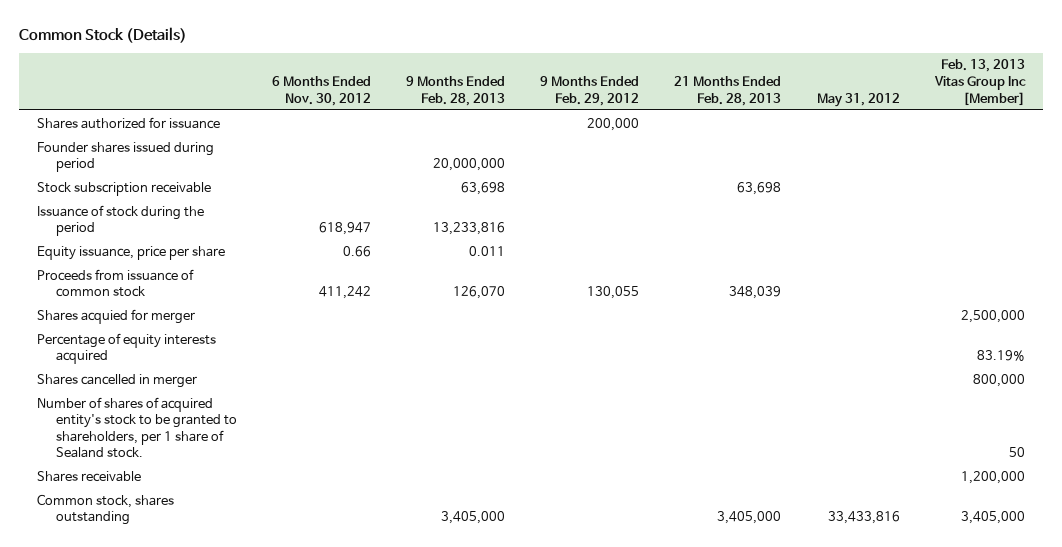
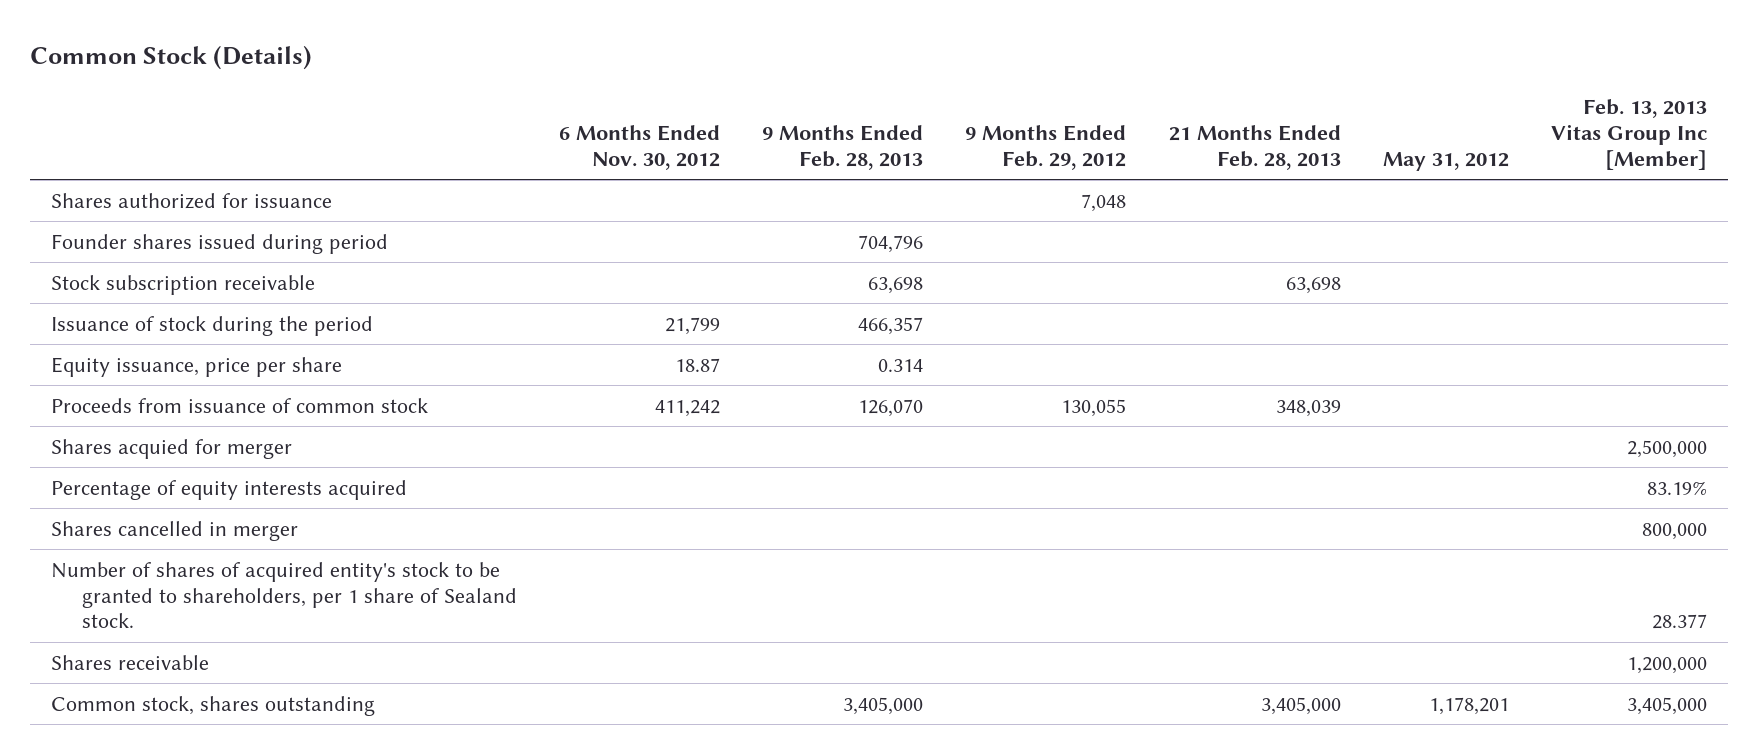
- Shares authorized for issuance | | | 200,000 | | |
- Founder shares issued during period | | 20,000,000 | | | |
+ Shares authorized for issuance | | | 7,048 | | |
+ Founder shares issued during period | | 704,796 | | | |
- Issuance of stock during the period | 618,947 | 13,233,816 | | | |
- Equity issuance, price per share | 0.66 | 0.011 | | | |
+ Issuance of stock during the period | 21,799 | 466,357 | | | |
+ Equity issuance, price per share | 18.87 | 0.314 | | | |
- Number of shares of acquired entity's stock to be granted to shareholders, per 1 share of Sealand stock. | | | | | | 50
+ Number of shares of acquired entity's stock to be granted to shareholders, per 1 share of Sealand stock. | | | | | | 28.377
- Common stock, shares outstanding | | 3,405,000 | | 3,405,000 | 33,433,816 | 3,405,000
+ Common stock, shares outstanding | | 3,405,000 | | 3,405,000 | 1,178,201 | 3,405,000

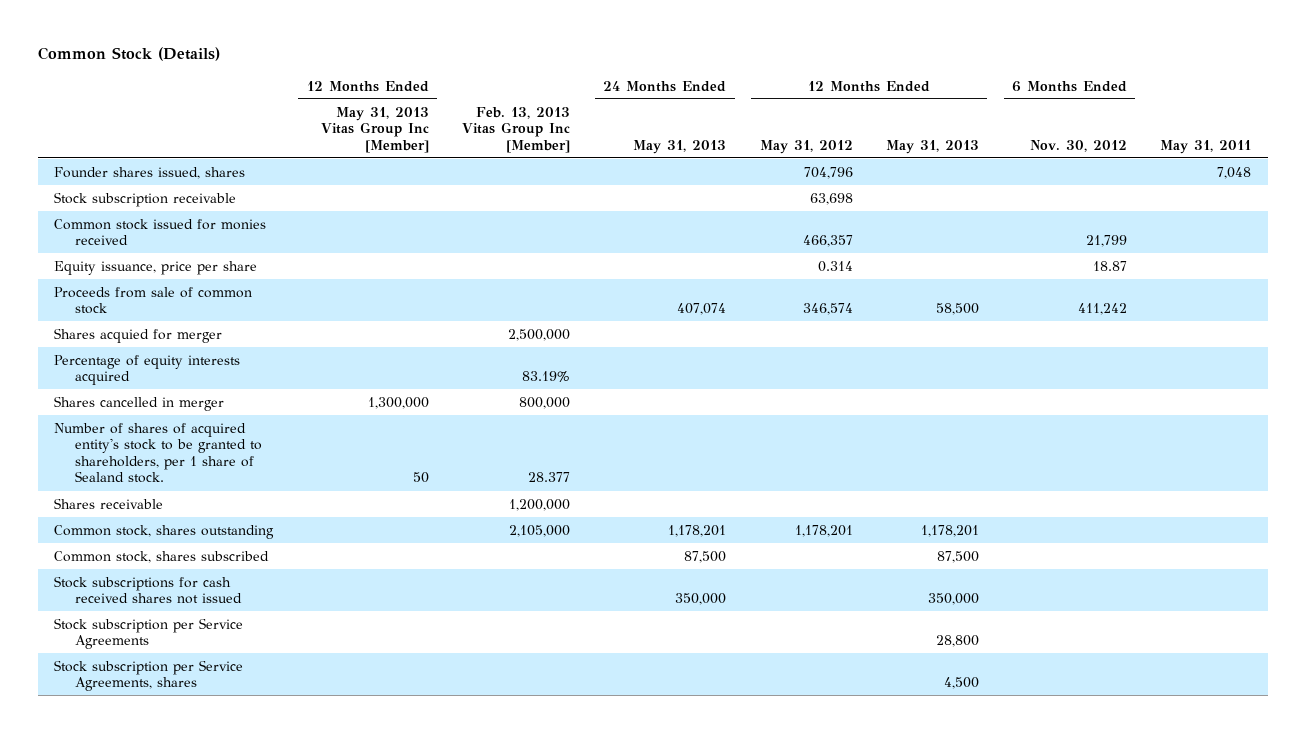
- | 6 Months Ended Nov. 30, 2012 | 9 Months Ended Feb. 28, 2013 | 9 Months Ended Feb. 29, 2012 | 21 Months Ended Feb. 28, 2013 | May 31, 2012 | Feb. 13, 2013 Vitas Group Inc [Member]
+ | 12 Months Ended May 31, 2013 Vitas Group Inc [Member] | Feb. 13, 2013 Vitas Group Inc [Member] | 24 Months Ended May 31, 2013 | 12 Months Ended May 31, 2012 | 12 Months Ended May 31, 2013 | 6 Months Ended Nov. 30, 2012 | May 31, 2011
- Shares authorized for issuance | | | 7,048 | | |
- Founder shares issued during period | | 704,796 | | | |
+ Founder shares issued, shares | | | | 704,796 | | | 7,048
- Issuance of stock during the period | 21,799 | 466,357 | | | |
+ Common stock issued for monies received | | | | 466,357 | | 21,799 |
- Proceeds from issuance of common stock | 411,242 | 126,070 | 130,055 | 348,039 | |
+ Proceeds from sale of common stock | | | 407,074 | 346,574 | 58,500 | 411,242 |
- Common stock, shares outstanding | | 3,405,000 | | 3,405,000 | 1,178,201 | 3,405,000
+ Common stock, shares outstanding | | 2,105,000 | 1,178,201 | 1,178,201 | 1,178,201 | |
+ Common stock, shares subscribed | | | 87,500 | | 87,500 | |
+ Stock subscriptions for cash received shares not issued | | | 350,000 | | 350,000 | |
+ Stock subscription per Service Agreements | | | | | 28,800 | |
+ Stock subscription per Service Agreements, shares | | | | | 4,500 | |

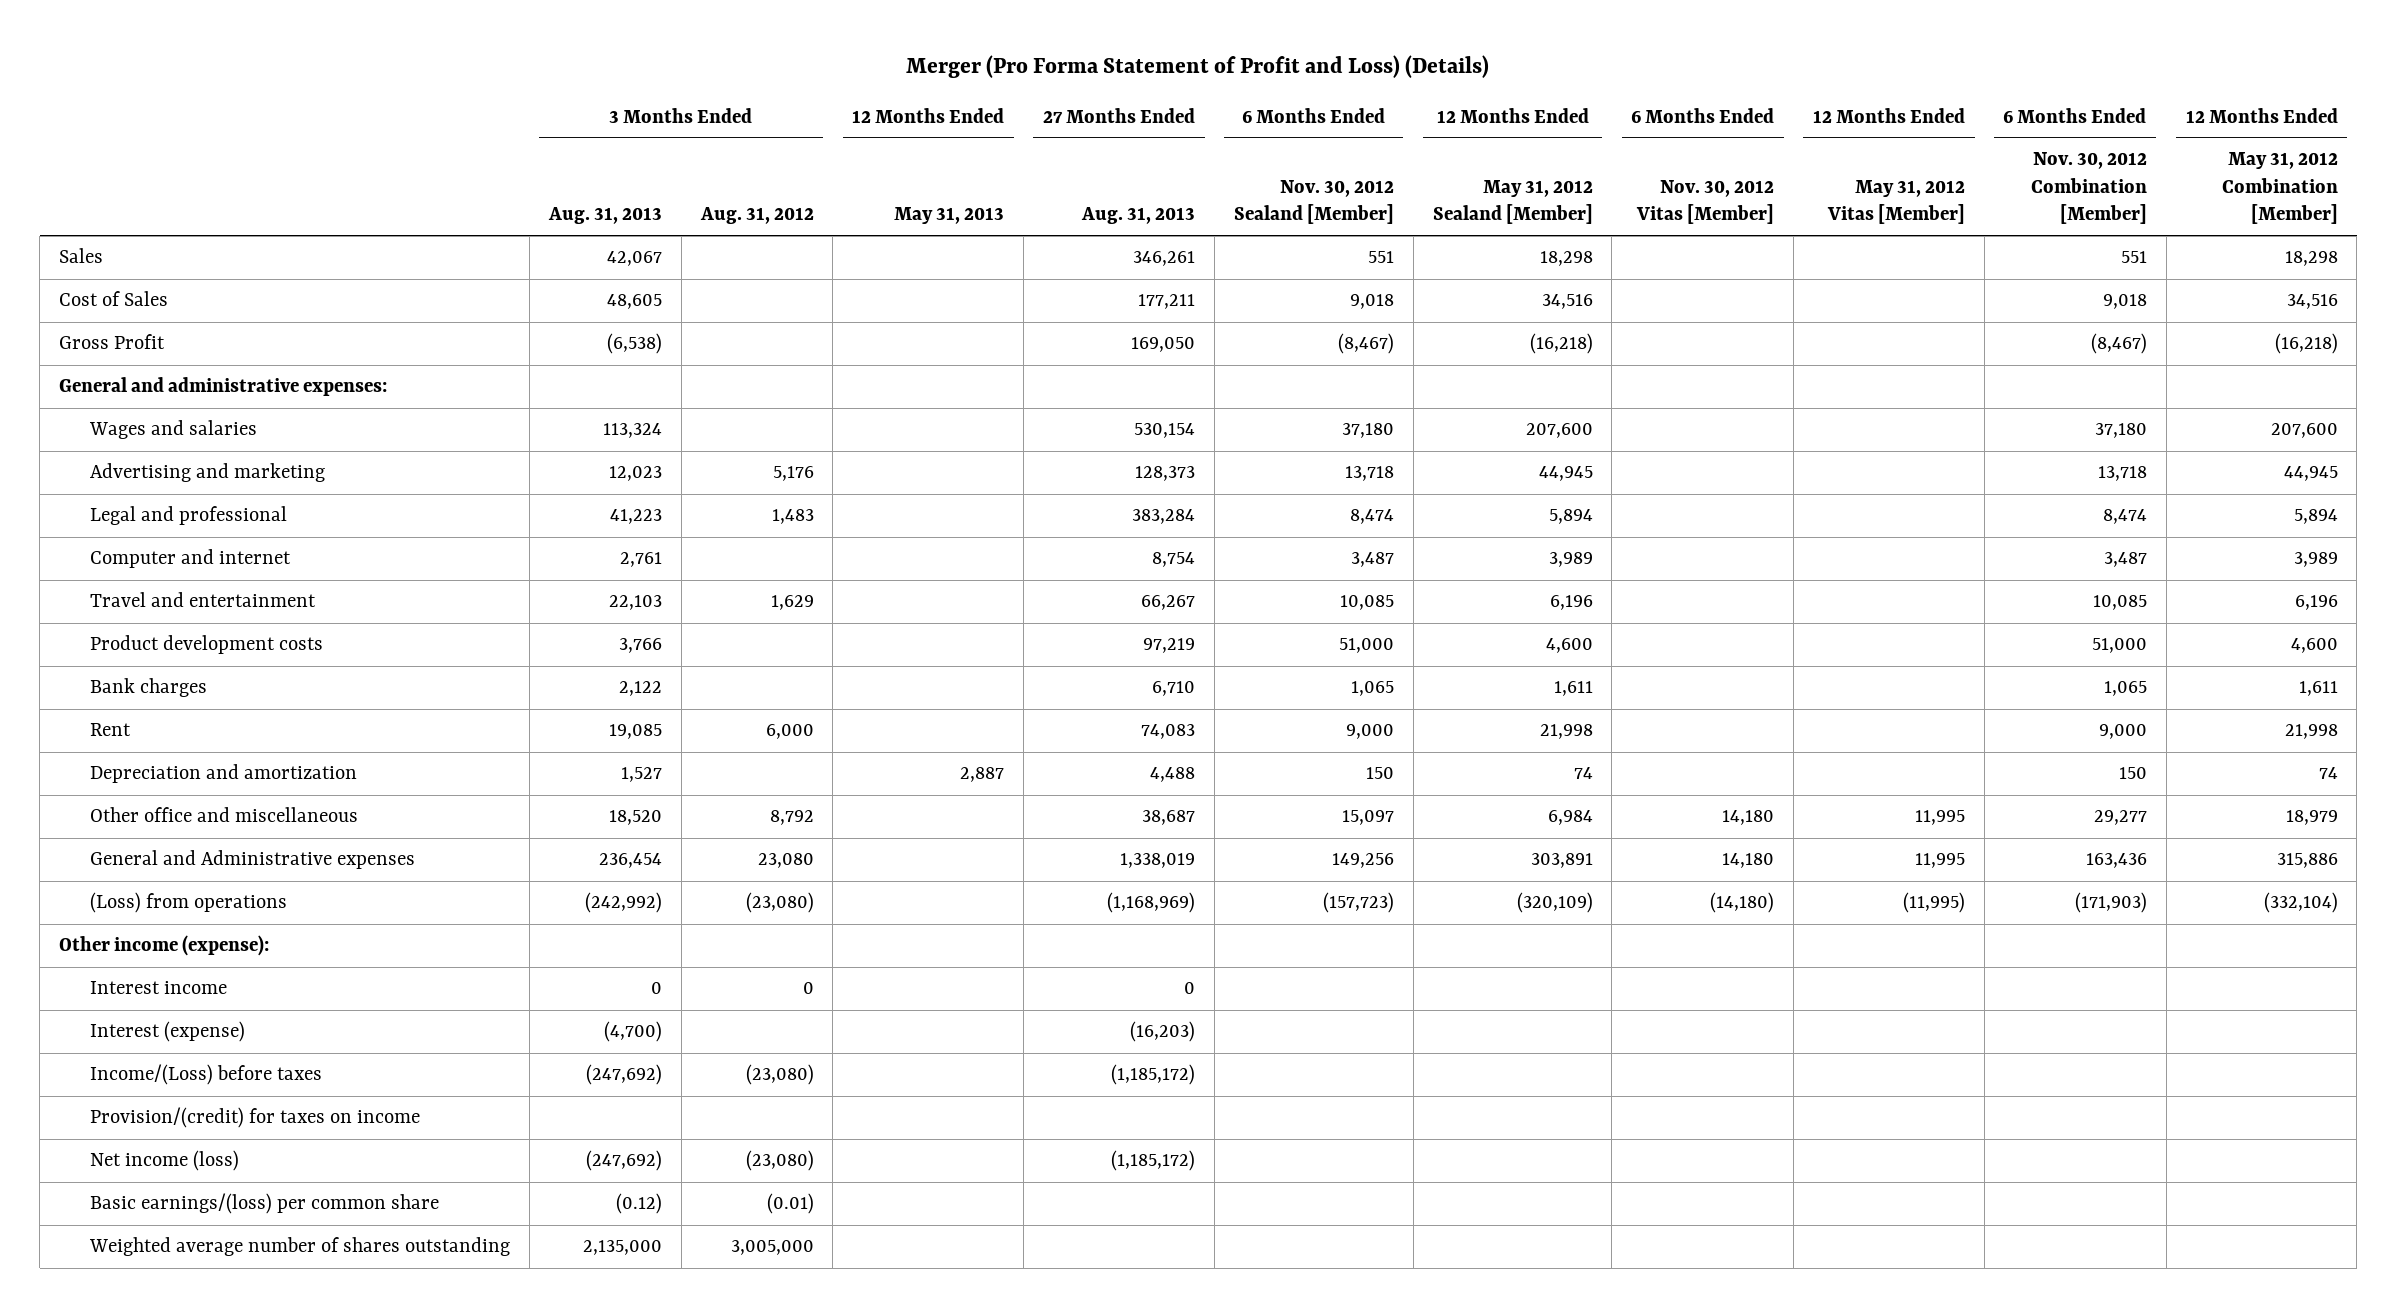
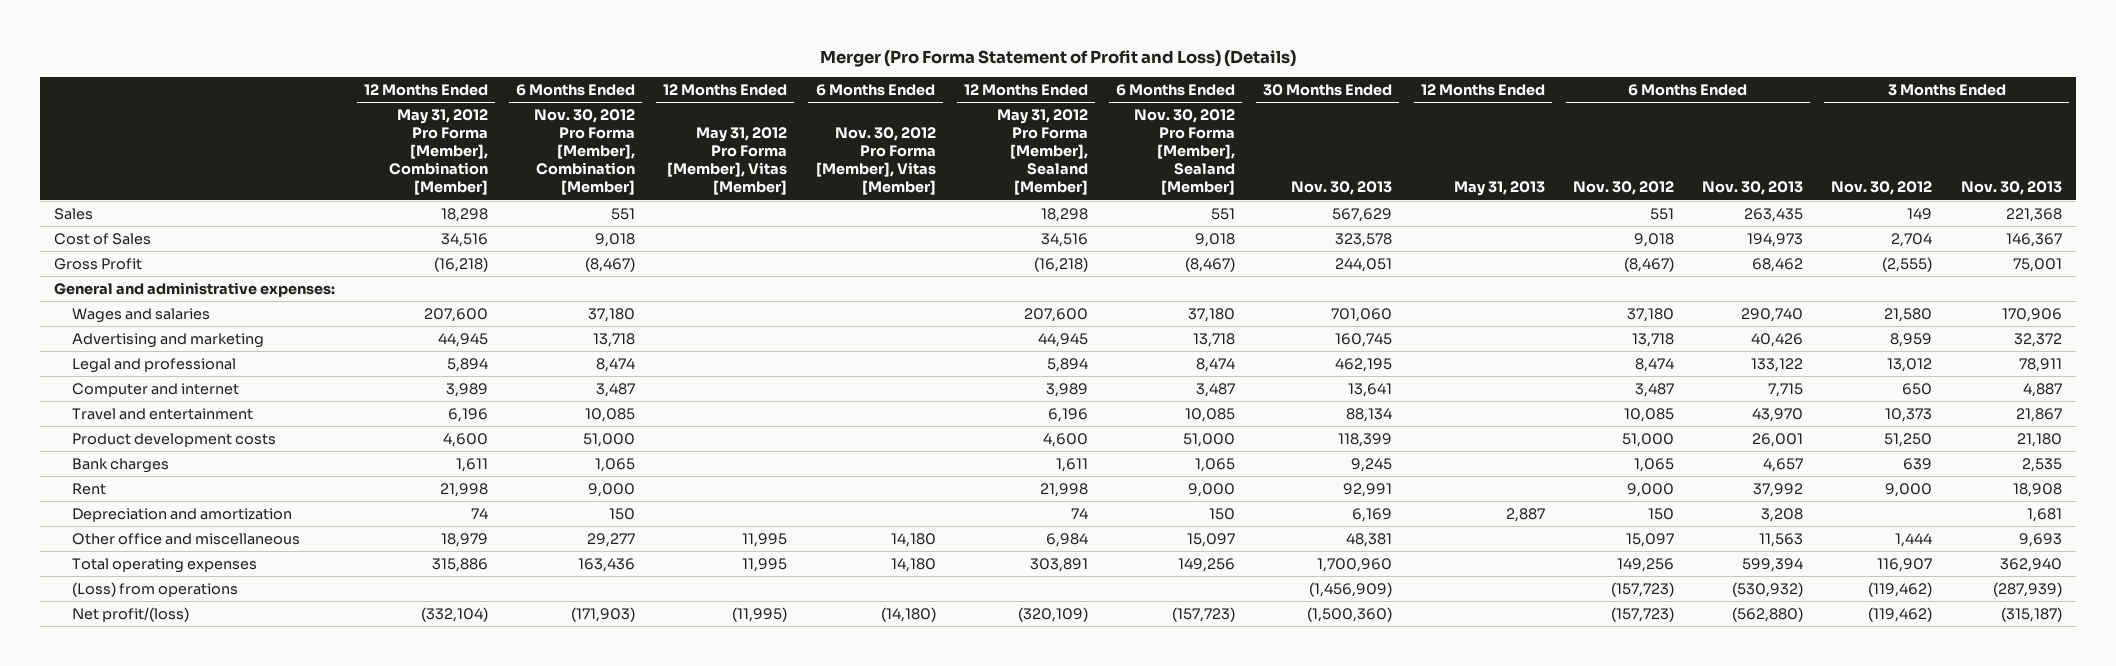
- | 3 Months Ended Aug. 31, 2013 | 3 Months Ended Aug. 31, 2012 | 12 Months Ended May 31, 2013 | 27 Months Ended Aug. 31, 2013 | 6 Months Ended Nov. 30, 2012 Sealand [Member] | 12 Months Ended May 31, 2012 Sealand [Member] | 6 Months Ended Nov. 30, 2012 Vitas [Member] | 12 Months Ended May 31, 2012 Vitas [Member] | 6 Months Ended Nov. 30, 2012 Combination [Member] | 12 Months Ended May 31, 2012 Combination [Member]
+ | 12 Months Ended May 31, 2012 Pro Forma [Member], Combination [Member] | 6 Months Ended Nov. 30, 2012 Pro Forma [Member], Combination [Member] | 12 Months Ended May 31, 2012 Pro Forma [Member], Vitas [Member] | 6 Months Ended Nov. 30, 2012 Pro Forma [Member], Vitas [Member] | 12 Months Ended May 31, 2012 Pro Forma [Member], Sealand [Member] | 6 Months Ended Nov. 30, 2012 Pro Forma [Member], Sealand [Member] | 30 Months Ended Nov. 30, 2013 | 12 Months Ended May 31, 2013 | 6 Months Ended Nov. 30, 2012 | 6 Months Ended Nov. 30, 2013 | 3 Months Ended Nov. 30, 2012 | 3 Months Ended Nov. 30, 2013
- General and Administrative expenses | 236,454 | 23,080 | | 1,338,019 | 149,256 | 303,891 | 14,180 | 11,995 | 163,436 | 315,886
+ Total operating expenses | 315,886 | 163,436 | 11,995 | 14,180 | 303,891 | 149,256 | 1,700,960 | | 149,256 | 599,394 | 116,907 | 362,940
- Other income (expense):
- Interest income | 0 | 0 | | 0 | | | | | |
- Interest (expense) | (4,700) | | | (16,203) | | | | | |
- Income/(Loss) before taxes | (247,692) | (23,080) | | (1,185,172) | | | | | |
- Provision/(credit) for taxes on income
- Net income (loss) | (247,692) | (23,080) | | (1,185,172) | | | | | |
- Basic earnings/(loss) per common share | (0.12) | (0.01) | | | | | | | |
- Weighted average number of shares outstanding | 2,135,000 | 3,005,000 | | | | | | | |
+ Net profit/(loss) | (332,104) | (171,903) | (11,995) | (14,180) | (320,109) | (157,723) | (1,500,360) | | (157,723) | (562,880) | (119,462) | (315,187)

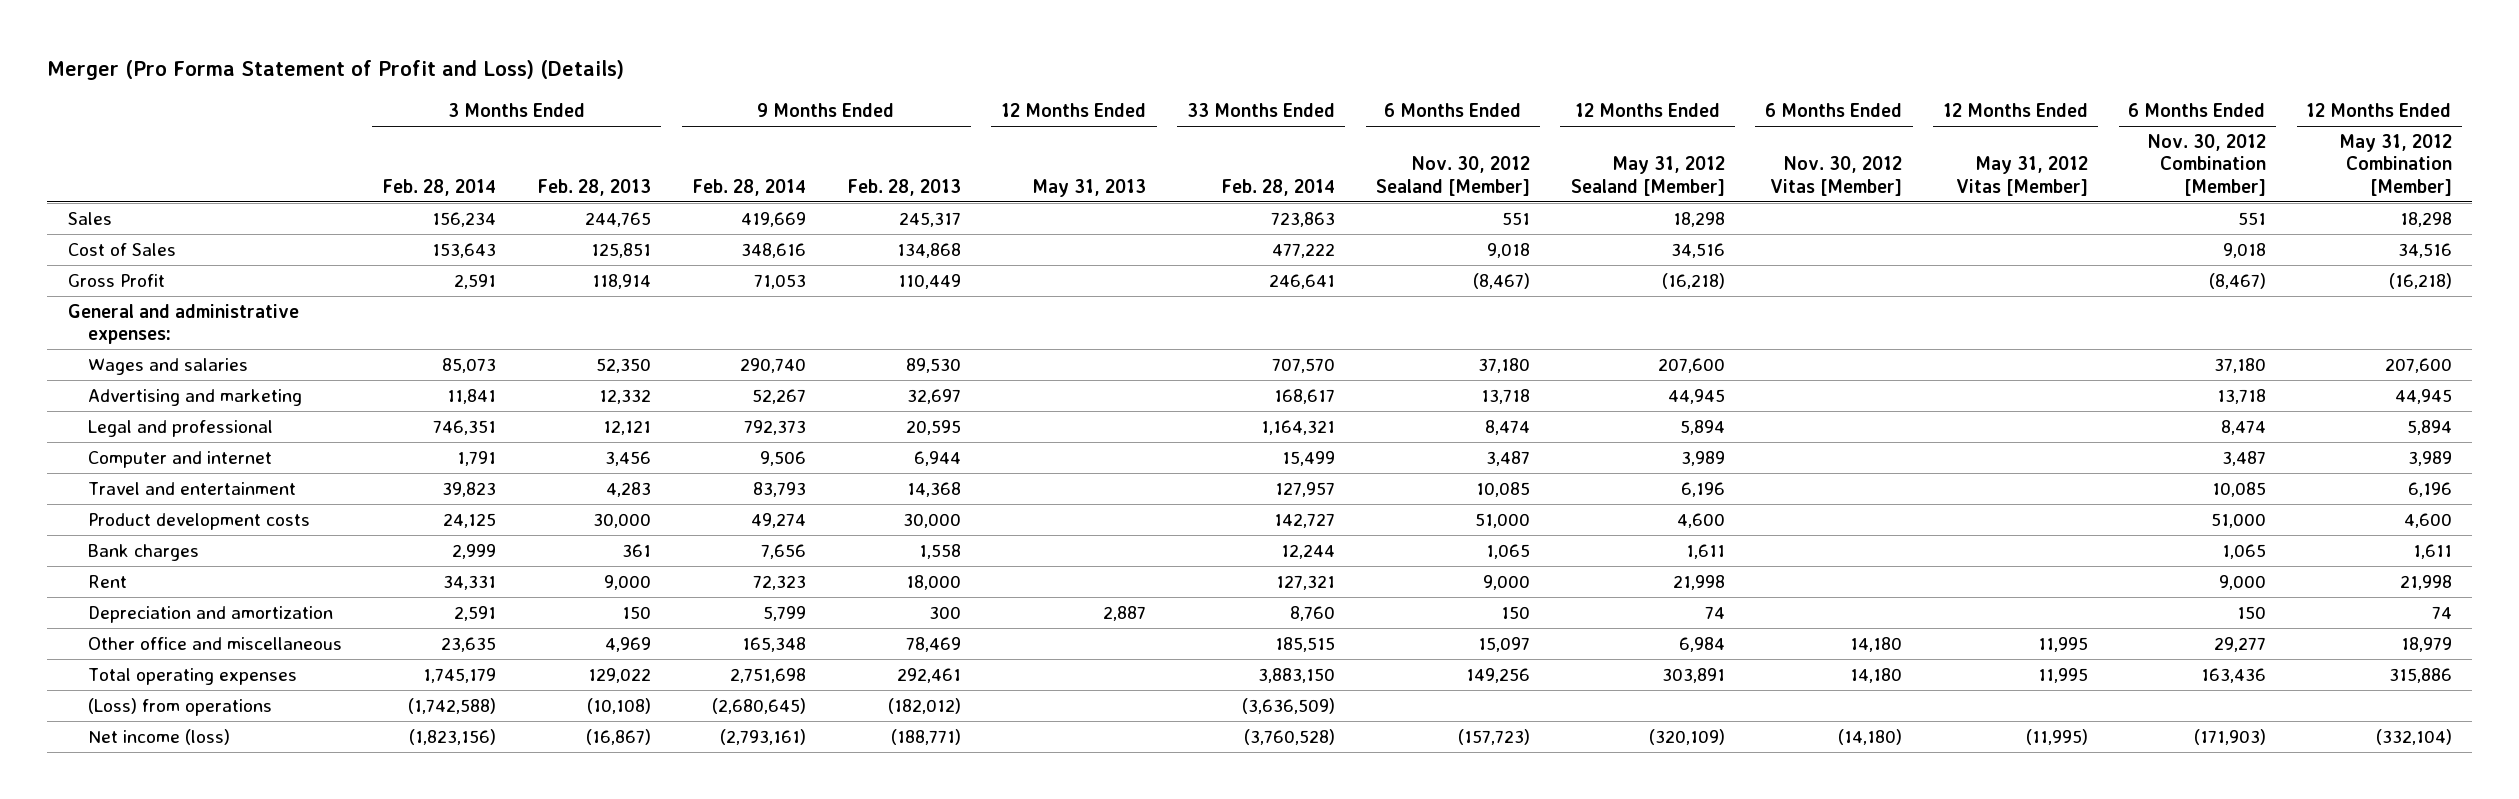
- | 12 Months Ended May 31, 2012 Pro Forma [Member], Combination [Member] | 6 Months Ended Nov. 30, 2012 Pro Forma [Member], Combination [Member] | 12 Months Ended May 31, 2012 Pro Forma [Member], Vitas [Member] | 6 Months Ended Nov. 30, 2012 Pro Forma [Member], Vitas [Member] | 12 Months Ended May 31, 2012 Pro Forma [Member], Sealand [Member] | 6 Months Ended Nov. 30, 2012 Pro Forma [Member], Sealand [Member] | 30 Months Ended Nov. 30, 2013 | 12 Months Ended May 31, 2013 | 6 Months Ended Nov. 30, 2012 | 6 Months Ended Nov. 30, 2013 | 3 Months Ended Nov. 30, 2012 | 3 Months Ended Nov. 30, 2013
+ | 3 Months Ended Feb. 28, 2014 | 3 Months Ended Feb. 28, 2013 | 9 Months Ended Feb. 28, 2014 | 9 Months Ended Feb. 28, 2013 | 12 Months Ended May 31, 2013 | 33 Months Ended Feb. 28, 2014 | 6 Months Ended Nov. 30, 2012 Sealand [Member] | 12 Months Ended May 31, 2012 Sealand [Member] | 6 Months Ended Nov. 30, 2012 Vitas [Member] | 12 Months Ended May 31, 2012 Vitas [Member] | 6 Months Ended Nov. 30, 2012 Combination [Member] | 12 Months Ended May 31, 2012 Combination [Member]
- Net profit/(loss) | (332,104) | (171,903) | (11,995) | (14,180) | (320,109) | (157,723) | (1,500,360) | | (157,723) | (562,880) | (119,462) | (315,187)
+ Net income (loss) | (1,823,156) | (16,867) | (2,793,161) | (188,771) | | (3,760,528) | (157,723) | (320,109) | (14,180) | (11,995) | (171,903) | (332,104)

